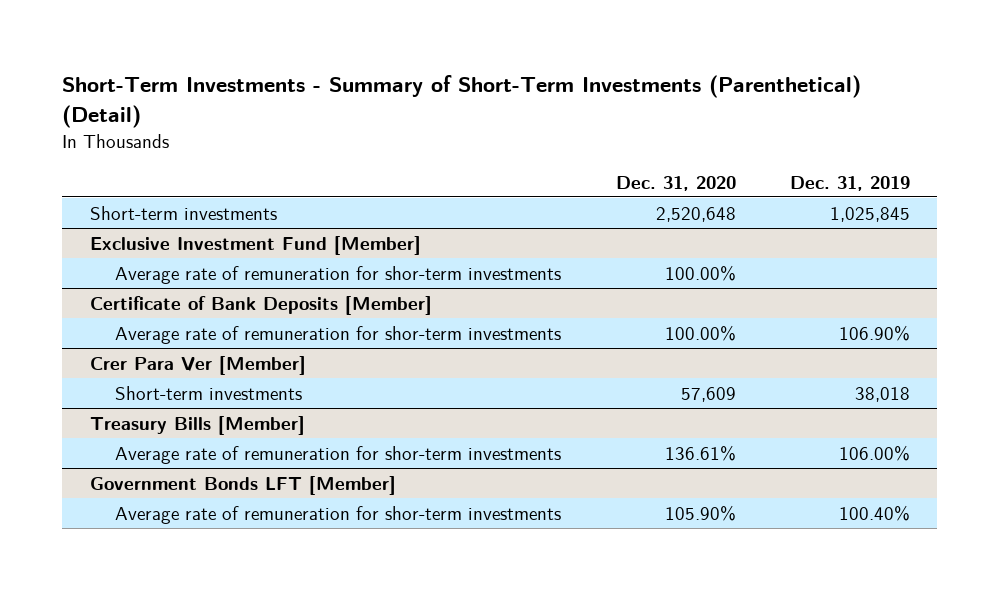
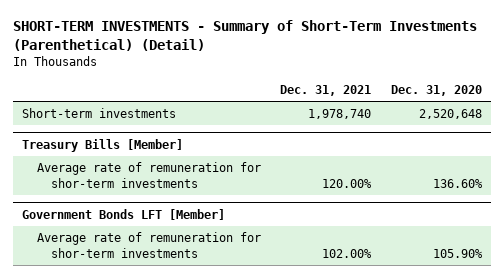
- Short-Term Investments - Summary of Short-Term Investments (Parenthetical) (Detail)
+ SHORT-TERM INVESTMENTS - Summary of Short-Term Investments (Parenthetical) (Detail)
- | Dec. 31, 2020 | Dec. 31, 2019
+ | Dec. 31, 2021 | Dec. 31, 2020
- Exclusive Investment Fund [Member]
- Average rate of remuneration for shor-term investments | 100.00% |
- Certificate of Bank Deposits [Member]
- Average rate of remuneration for shor-term investments | 100.00% | 106.90%
- Crer Para Ver [Member]
- Short-term investments | 57,609 | 38,018
@ Treasury Bills [Member]
- Average rate of remuneration for shor-term investments | 136.61% | 106.00%
+ Average rate of remuneration for shor-term investments | 120.00% | 136.60%

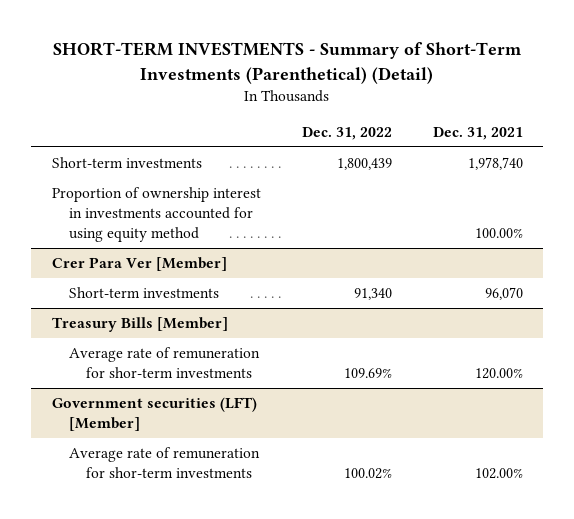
- | Dec. 31, 2021 | Dec. 31, 2020
+ | Dec. 31, 2022 | Dec. 31, 2021
+ Proportion of ownership interest in investments accounted for using equity method | | 100.00%
+ Crer Para Ver [Member]
+ Short-term investments | 91,340 | 96,070
- Government Bonds LFT [Member]
+ Government securities (LFT) [Member]

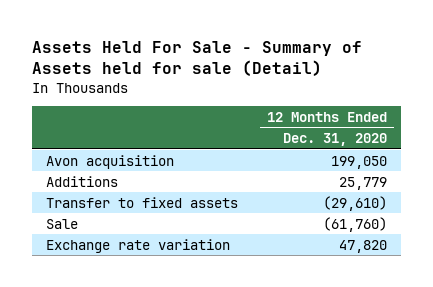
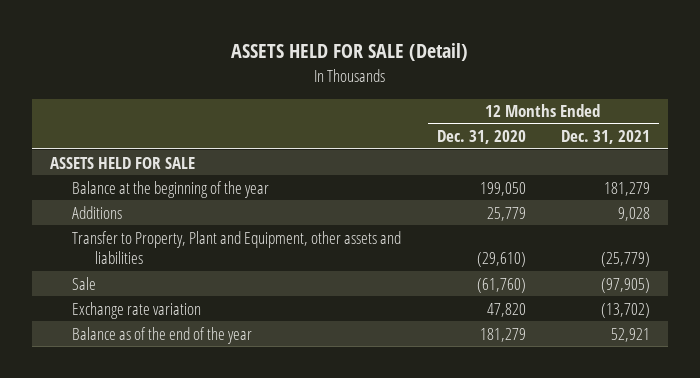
- Assets Held For Sale - Summary of Assets held for sale (Detail)
+ ASSETS HELD FOR SALE (Detail)
- | 12 Months Ended Dec. 31, 2020
+ | 12 Months Ended Dec. 31, 2020 | 12 Months Ended Dec. 31, 2021
- Avon acquisition | 199,050
+ ASSETS HELD FOR SALE
+ Balance at the beginning of the year | 199,050 | 181,279
- Transfer to fixed assets | (29,610)
+ Transfer to Property, Plant and Equipment, other assets and liabilities | (29,610) | (25,779)
+ Balance as of the end of the year | 181,279 | 52,921

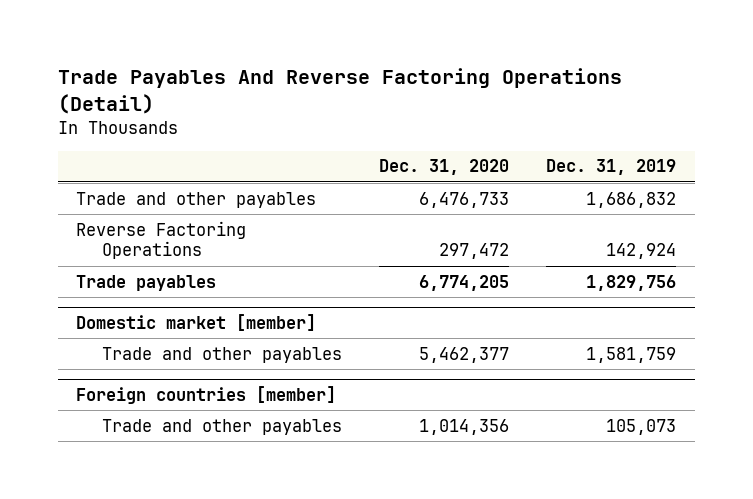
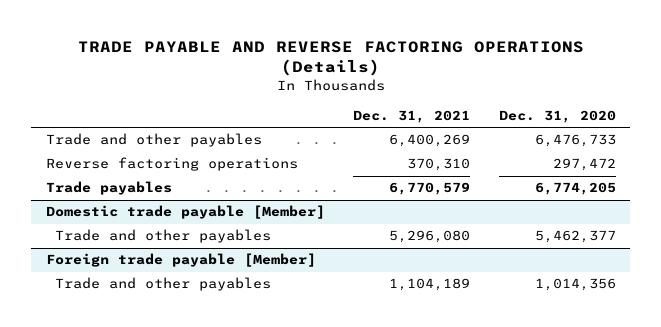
- Trade Payables And Reverse Factoring Operations (Detail)
+ TRADE PAYABLE AND REVERSE FACTORING OPERATIONS (Details)
- | Dec. 31, 2020 | Dec. 31, 2019
+ | Dec. 31, 2021 | Dec. 31, 2020
- Reverse Factoring Operations | 297,472 | 142,924
+ Reverse factoring operations | 370,310 | 297,472
- Domestic market [member]
+ Domestic trade payable [Member]
- Foreign countries [member]
+ Foreign trade payable [Member]

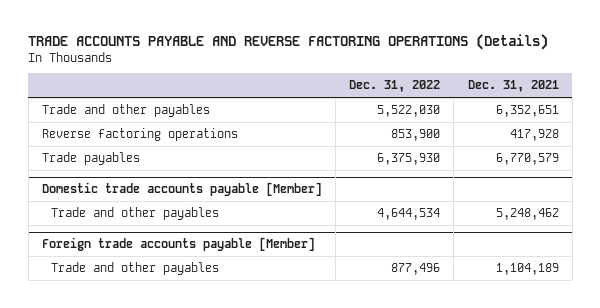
- TRADE PAYABLE AND REVERSE FACTORING OPERATIONS (Details)
+ TRADE ACCOUNTS PAYABLE AND REVERSE FACTORING OPERATIONS (Details)
- | Dec. 31, 2021 | Dec. 31, 2020
+ | Dec. 31, 2022 | Dec. 31, 2021
- Trade and other payables | 6,400,269 | 6,476,733
- Reverse factoring operations | 370,310 | 297,472
+ Trade and other payables | 5,522,030 | 6,352,651
+ Reverse factoring operations | 853,900 | 417,928
- Domestic trade payable [Member]
- Trade and other payables | 5,296,080 | 5,462,377
- Foreign trade payable [Member]
+ Domestic trade accounts payable [Member]
+ Trade and other payables | 4,644,534 | 5,248,462
+ Foreign trade accounts payable [Member]

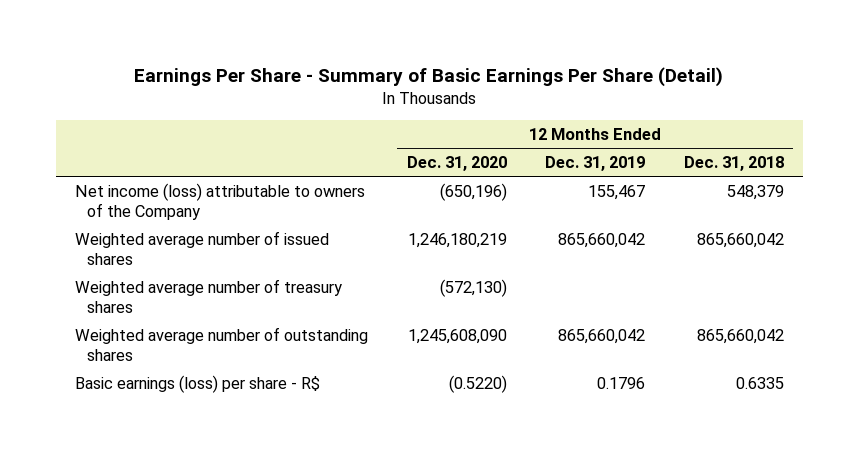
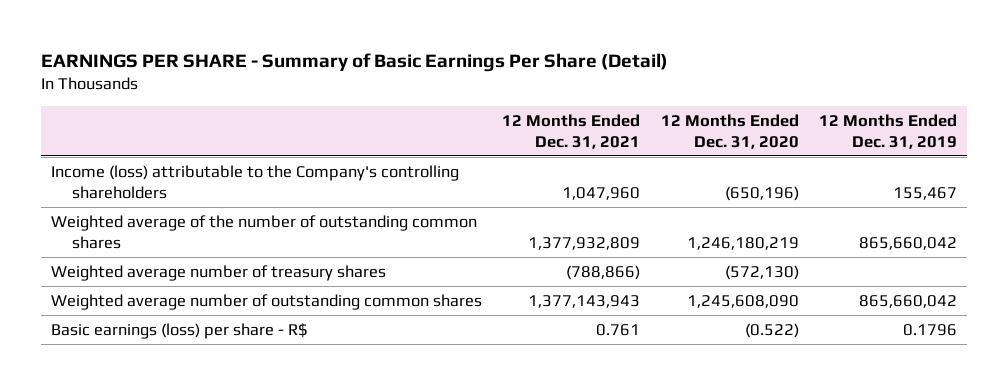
- Earnings Per Share - Summary of Basic Earnings Per Share (Detail)
+ EARNINGS PER SHARE - Summary of Basic Earnings Per Share (Detail)
- | 12 Months Ended Dec. 31, 2020 | 12 Months Ended Dec. 31, 2019 | 12 Months Ended Dec. 31, 2018
+ | 12 Months Ended Dec. 31, 2021 | 12 Months Ended Dec. 31, 2020 | 12 Months Ended Dec. 31, 2019
- Net income (loss) attributable to owners of the Company | (650,196) | 155,467 | 548,379
- Weighted average number of issued shares | 1,246,180,219 | 865,660,042 | 865,660,042
+ Income (loss) attributable to the Company's controlling shareholders | 1,047,960 | (650,196) | 155,467
+ Weighted average of the number of outstanding common shares | 1,377,932,809 | 1,246,180,219 | 865,660,042
- Weighted average number of outstanding shares | 1,245,608,090 | 865,660,042 | 865,660,042
- Basic earnings (loss) per share - R$ | (0.5220) | 0.1796 | 0.6335
+ Weighted average number of outstanding common shares | 1,377,143,943 | 1,245,608,090 | 865,660,042
+ Basic earnings (loss) per share - R$ | 0.761 | (0.522) | 0.1796

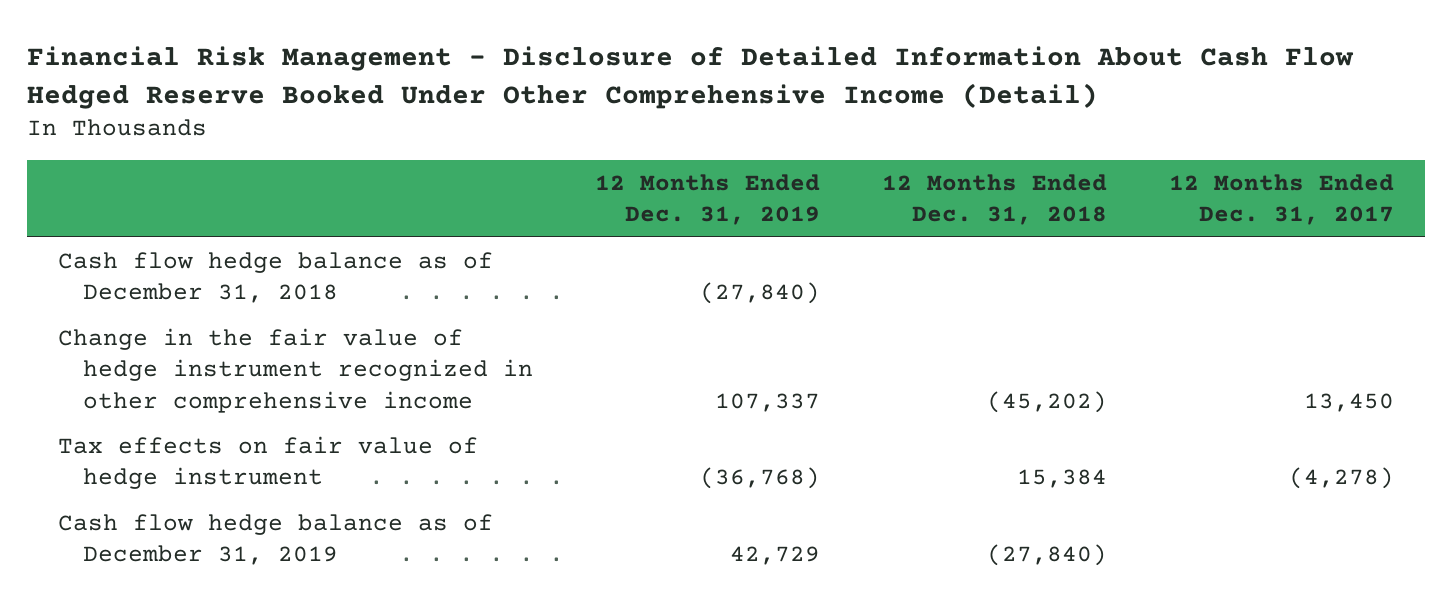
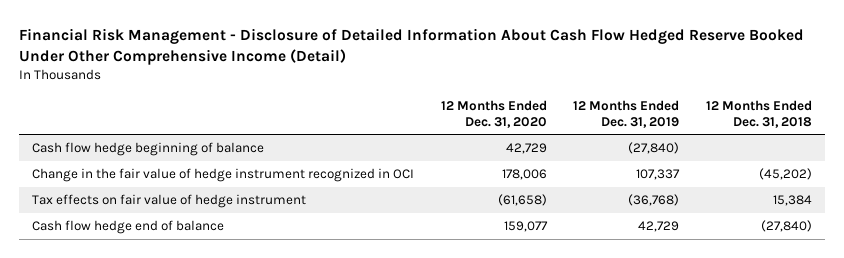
- | 12 Months Ended Dec. 31, 2019 | 12 Months Ended Dec. 31, 2018 | 12 Months Ended Dec. 31, 2017
+ | 12 Months Ended Dec. 31, 2020 | 12 Months Ended Dec. 31, 2019 | 12 Months Ended Dec. 31, 2018
- Cash flow hedge balance as of December 31, 2018 | (27,840) | |
- Change in the fair value of hedge instrument recognized in other comprehensive income | 107,337 | (45,202) | 13,450
+ Cash flow hedge beginning of balance | 42,729 | (27,840) |
+ Change in the fair value of hedge instrument recognized in OCI | 178,006 | 107,337 | (45,202)
- Cash flow hedge balance as of December 31, 2019 | 42,729 | (27,840) |
+ Cash flow hedge end of balance | 159,077 | 42,729 | (27,840)

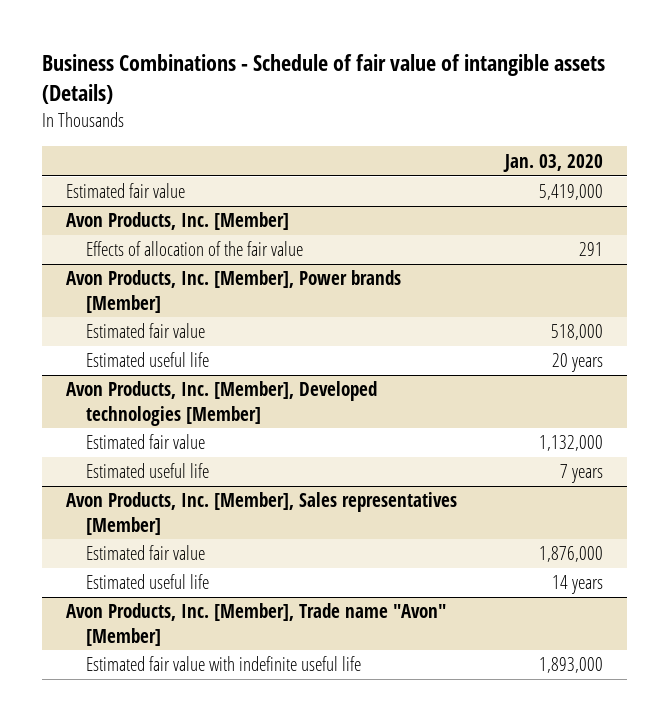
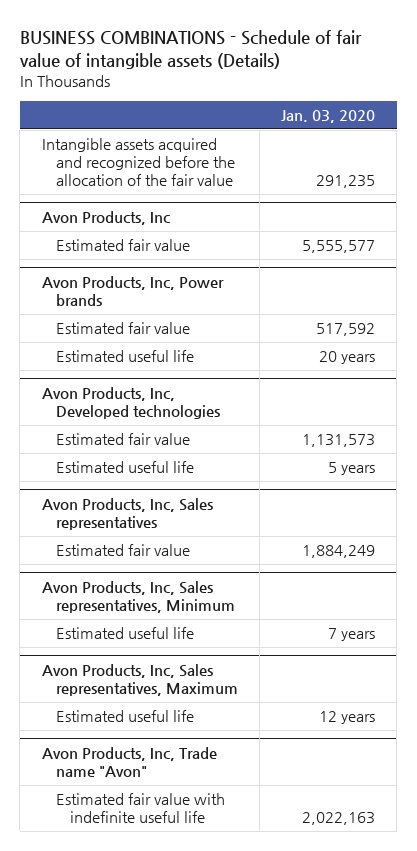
- Business Combinations - Schedule of fair value of intangible assets (Details)
+ BUSINESS COMBINATIONS - Schedule of fair value of intangible assets (Details)
- Estimated fair value | 5,419,000
- Avon Products, Inc. [Member]
- Effects of allocation of the fair value | 291
- Avon Products, Inc. [Member], Power brands [Member]
- Estimated fair value | 518,000
+ Intangible assets acquired and recognized before the allocation of the fair value | 291,235
+ Avon Products, Inc
+ Estimated fair value | 5,555,577
+ Avon Products, Inc, Power brands
+ Estimated fair value | 517,592
- Avon Products, Inc. [Member], Developed technologies [Member]
- Estimated fair value | 1,132,000
+ Avon Products, Inc, Developed technologies
+ Estimated fair value | 1,131,573
+ Estimated useful life | 5 years
+ Avon Products, Inc, Sales representatives
+ Estimated fair value | 1,884,249
+ Avon Products, Inc, Sales representatives, Minimum
- Avon Products, Inc. [Member], Sales representatives [Member]
- Estimated fair value | 1,876,000
- Estimated useful life | 14 years
- Avon Products, Inc. [Member], Trade name "Avon" [Member]
- Estimated fair value with indefinite useful life | 1,893,000
+ Avon Products, Inc, Sales representatives, Maximum
+ Estimated useful life | 12 years
+ Avon Products, Inc, Trade name "Avon"
+ Estimated fair value with indefinite useful life | 2,022,163

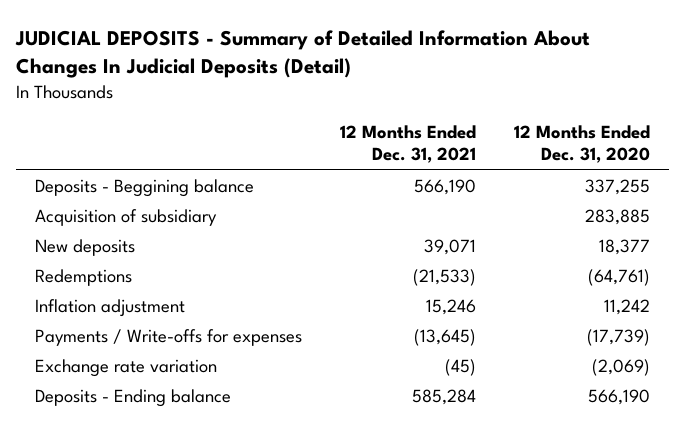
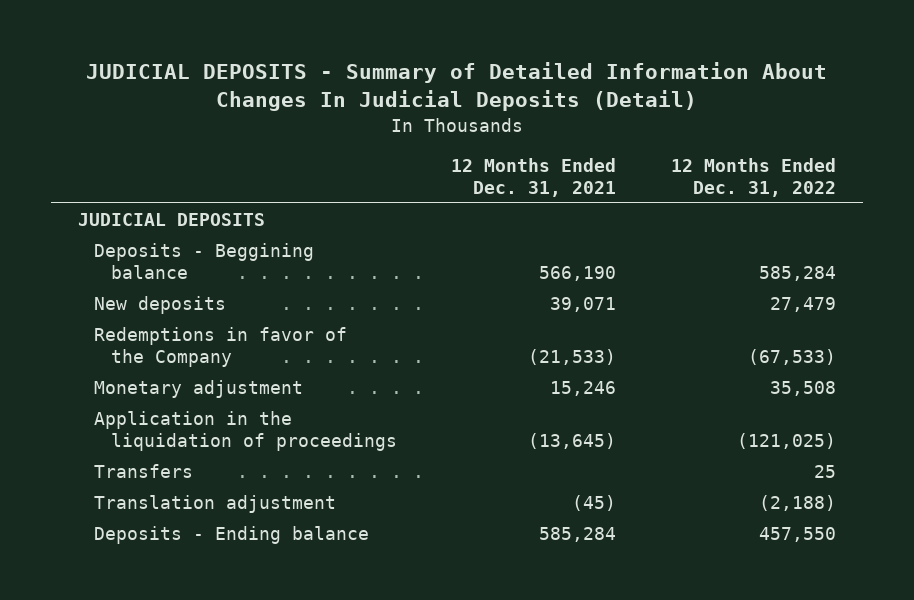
- | 12 Months Ended Dec. 31, 2021 | 12 Months Ended Dec. 31, 2020
+ | 12 Months Ended Dec. 31, 2021 | 12 Months Ended Dec. 31, 2022
+ JUDICIAL DEPOSITS
- Acquisition of subsidiary | | 283,885
- Redemptions | (21,533) | (64,761)
- Inflation adjustment | 15,246 | 11,242
- Payments / Write-offs for expenses | (13,645) | (17,739)
- Exchange rate variation | (45) | (2,069)
+ Redemptions in favor of the Company | (21,533) | (67,533)
+ Monetary adjustment | 15,246 | 35,508
+ Application in the liquidation of proceedings | (13,645) | (121,025)
+ Transfers | | 25
+ Translation adjustment | (45) | (2,188)

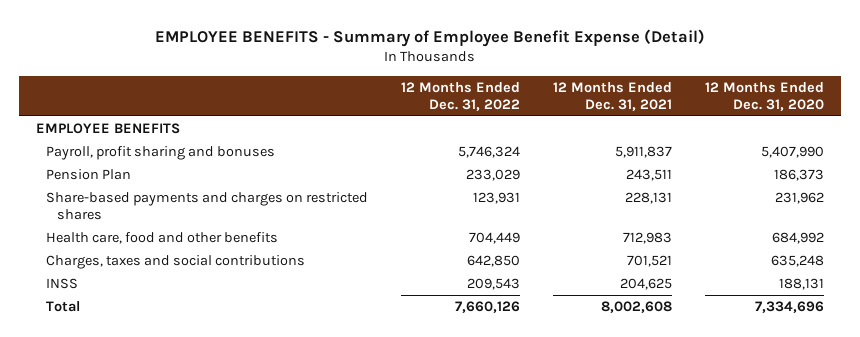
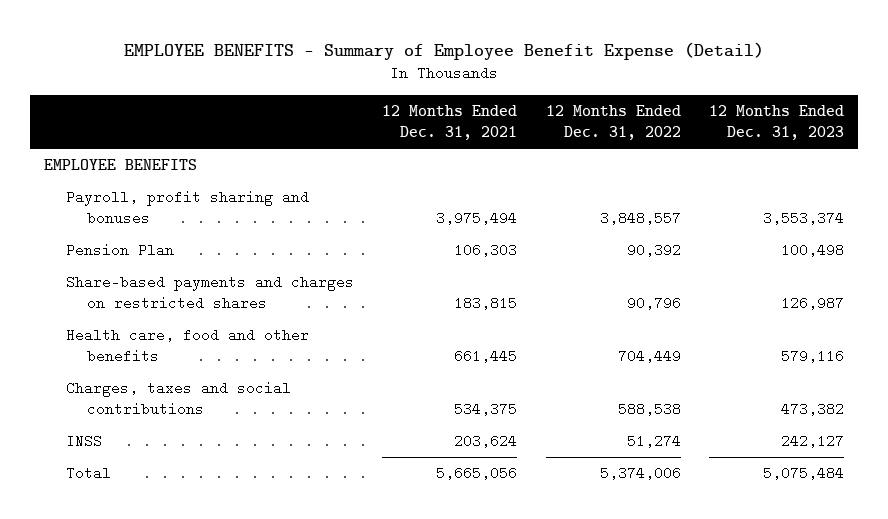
- | 12 Months Ended Dec. 31, 2022 | 12 Months Ended Dec. 31, 2021 | 12 Months Ended Dec. 31, 2020
+ | 12 Months Ended Dec. 31, 2021 | 12 Months Ended Dec. 31, 2022 | 12 Months Ended Dec. 31, 2023
- Payroll, profit sharing and bonuses | 5,746,324 | 5,911,837 | 5,407,990
- Pension Plan | 233,029 | 243,511 | 186,373
- Share-based payments and charges on restricted shares | 123,931 | 228,131 | 231,962
- Health care, food and other benefits | 704,449 | 712,983 | 684,992
- Charges, taxes and social contributions | 642,850 | 701,521 | 635,248
- INSS | 209,543 | 204,625 | 188,131
- Total | 7,660,126 | 8,002,608 | 7,334,696
+ Payroll, profit sharing and bonuses | 3,975,494 | 3,848,557 | 3,553,374
+ Pension Plan | 106,303 | 90,392 | 100,498
+ Share-based payments and charges on restricted shares | 183,815 | 90,796 | 126,987
+ Health care, food and other benefits | 661,445 | 704,449 | 579,116
+ Charges, taxes and social contributions | 534,375 | 588,538 | 473,382
+ INSS | 203,624 | 51,274 | 242,127
+ Total | 5,665,056 | 5,374,006 | 5,075,484

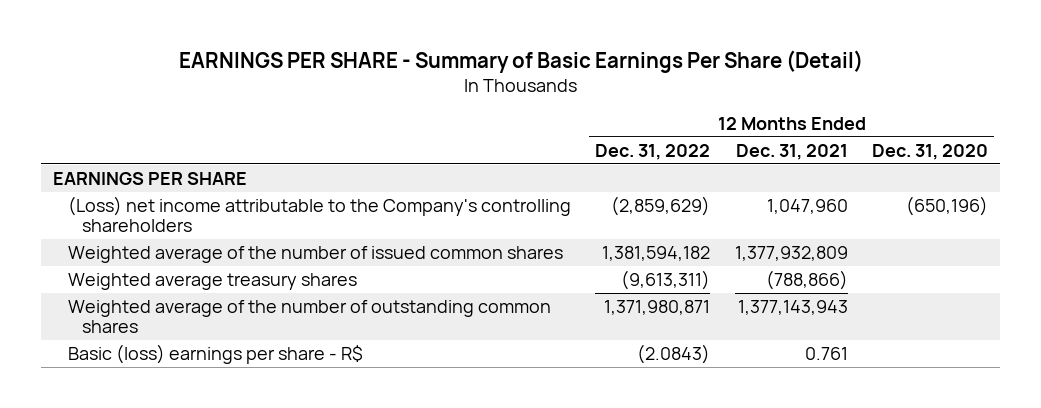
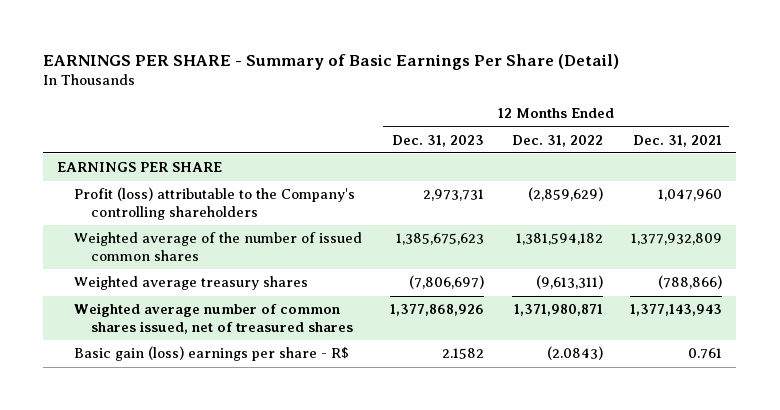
- | 12 Months Ended Dec. 31, 2022 | 12 Months Ended Dec. 31, 2021 | 12 Months Ended Dec. 31, 2020
+ | 12 Months Ended Dec. 31, 2023 | 12 Months Ended Dec. 31, 2022 | 12 Months Ended Dec. 31, 2021
- (Loss) net income attributable to the Company's controlling shareholders | (2,859,629) | 1,047,960 | (650,196)
+ Profit (loss) attributable to the Company's controlling shareholders | 2,973,731 | (2,859,629) | 1,047,960
- Weighted average of the number of outstanding common shares | 1,371,980,871 | 1,377,143,943 |
- Basic (loss) earnings per share - R$ | (2.0843) | 0.761 |
+ Weighted average number of common shares issued, net of treasured shares | 1,377,868,926 | 1,371,980,871 | 1,377,143,943
+ Basic gain (loss) earnings per share - R$ | 2.1582 | (2.0843) | 0.761

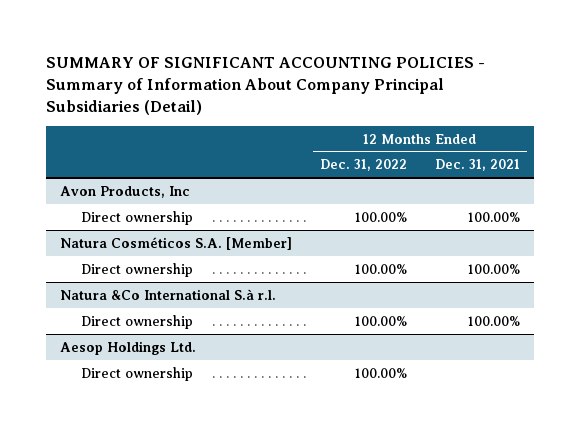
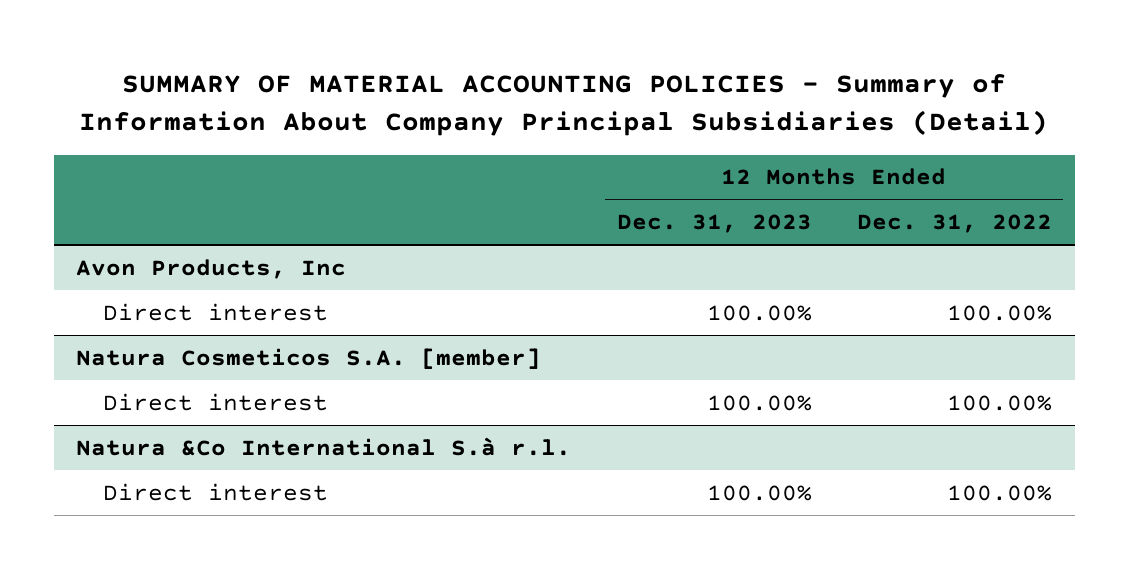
- SUMMARY OF SIGNIFICANT ACCOUNTING POLICIES - Summary of Information About Company Principal Subsidiaries (Detail)
+ SUMMARY OF MATERIAL ACCOUNTING POLICIES - Summary of Information About Company Principal Subsidiaries (Detail)
- | 12 Months Ended Dec. 31, 2022 | 12 Months Ended Dec. 31, 2021
+ | 12 Months Ended Dec. 31, 2023 | 12 Months Ended Dec. 31, 2022
@ Avon Products, Inc
- Direct ownership | 100.00% | 100.00%
- Natura Cosméticos S.A. [Member]
- Direct ownership | 100.00% | 100.00%
@ Avon Products, Inc
+ Direct interest | 100.00% | 100.00%
+ Natura Cosmeticos S.A. [member]
+ Direct interest | 100.00% | 100.00%
@ Natura &Co International S.à r.l.
- Direct ownership | 100.00% | 100.00%
- Aesop Holdings Ltd.
- Direct ownership | 100.00% |
@ Natura &Co International S.à r.l.
+ Direct interest | 100.00% | 100.00%

